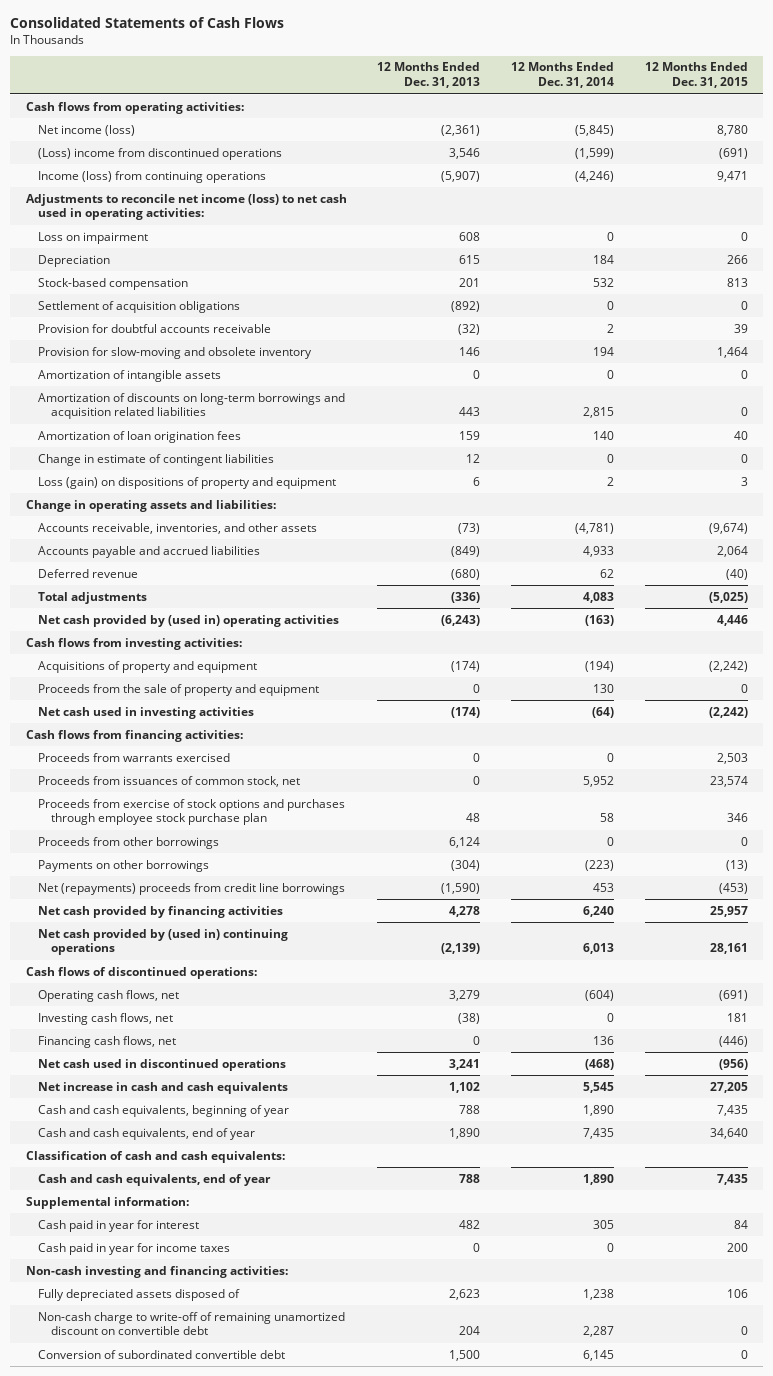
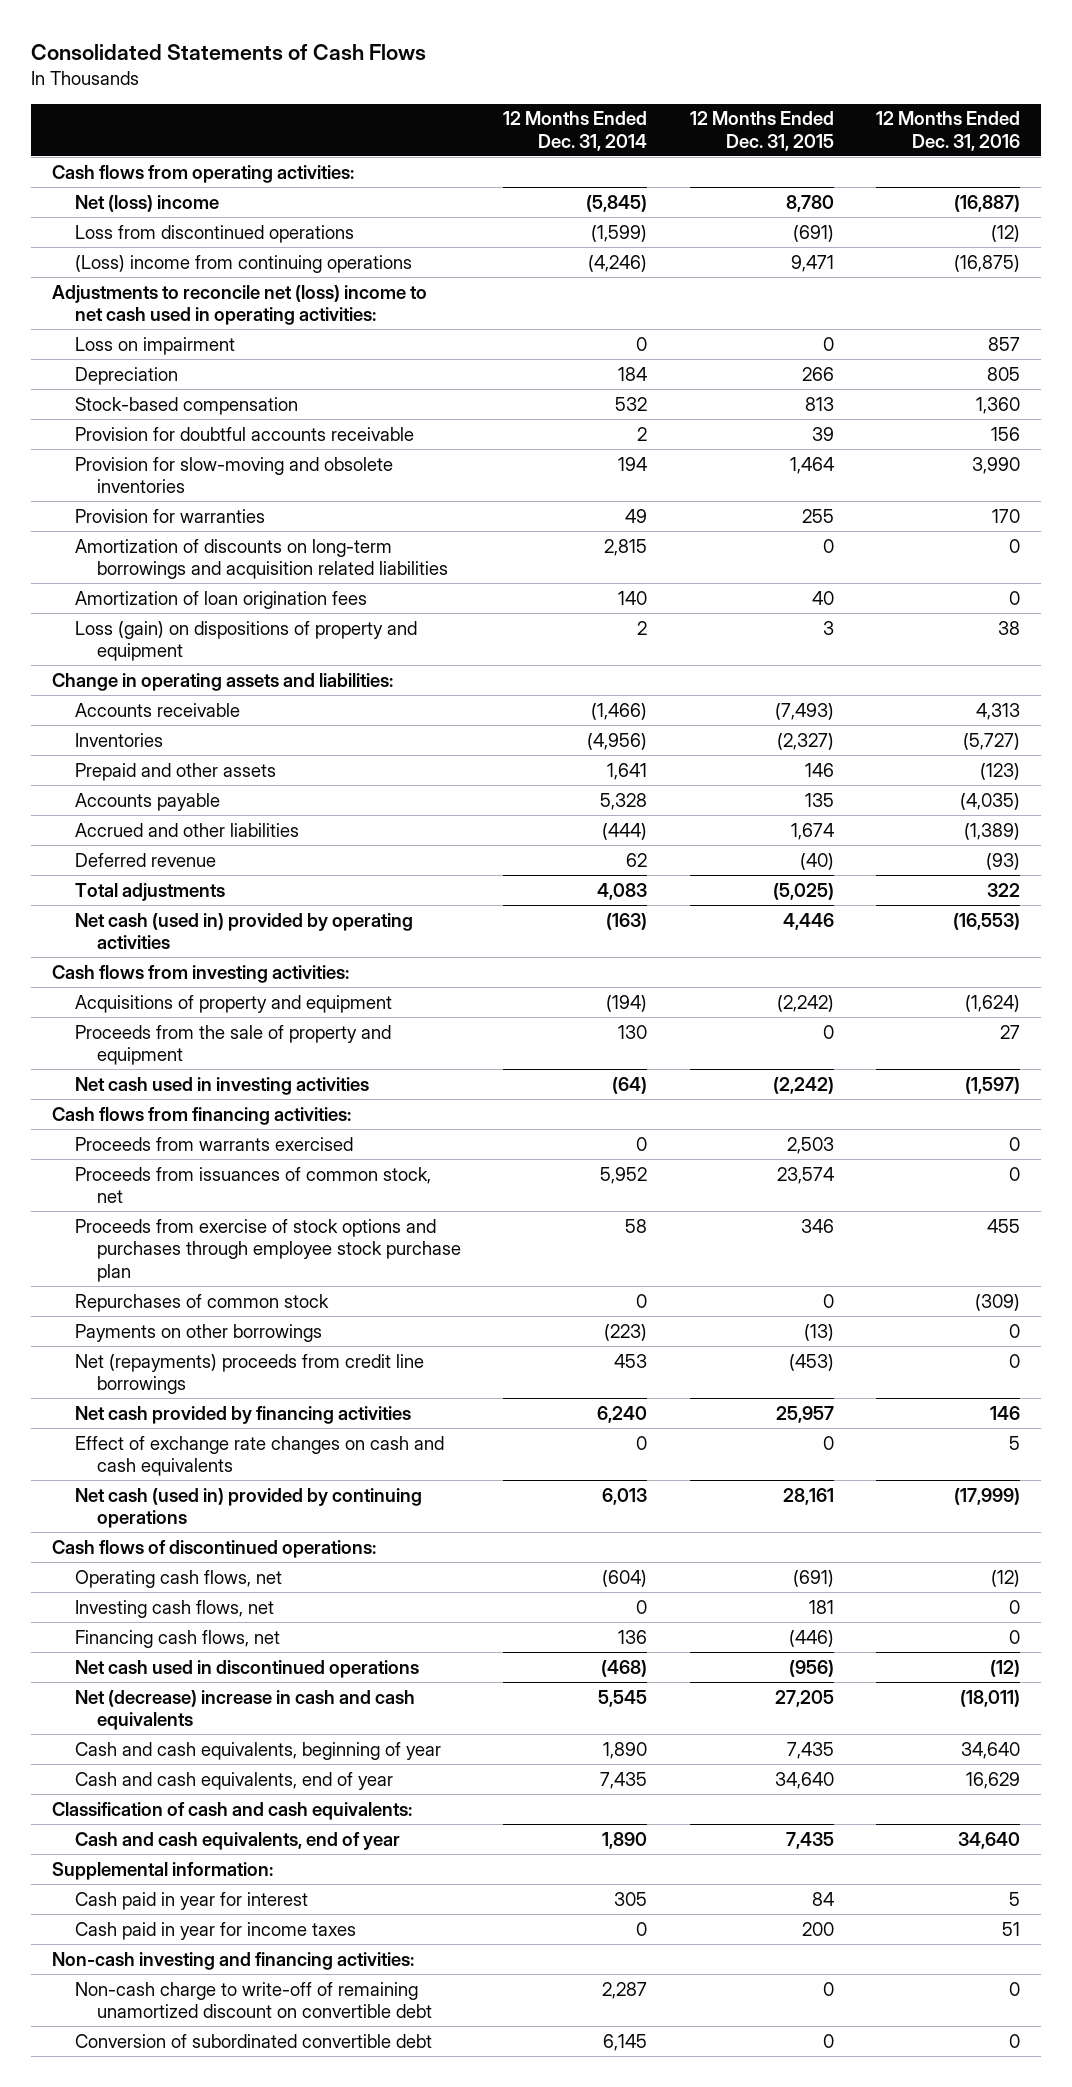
- | 12 Months Ended Dec. 31, 2013 | 12 Months Ended Dec. 31, 2014 | 12 Months Ended Dec. 31, 2015
+ | 12 Months Ended Dec. 31, 2014 | 12 Months Ended Dec. 31, 2015 | 12 Months Ended Dec. 31, 2016
- Net income (loss) | (2,361) | (5,845) | 8,780
- (Loss) income from discontinued operations | 3,546 | (1,599) | (691)
- Income (loss) from continuing operations | (5,907) | (4,246) | 9,471
- Adjustments to reconcile net income (loss) to net cash used in operating activities:
+ Net (loss) income | (5,845) | 8,780 | (16,887)
+ Loss from discontinued operations | (1,599) | (691) | (12)
+ (Loss) income from continuing operations | (4,246) | 9,471 | (16,875)
+ Adjustments to reconcile net (loss) income to net cash used in operating activities:
- Settlement of acquisition obligations | (892) | 0 | 0
- Provision for slow-moving and obsolete inventory | 146 | 194 | 1,464
- Amortization of intangible assets | 0 | 0 | 0
+ Provision for slow-moving and obsolete inventories | 194 | 1,464 | 3,990
+ Provision for warranties | 49 | 255 | 170
- Change in estimate of contingent liabilities | 12 | 0 | 0
- Accounts receivable, inventories, and other assets | (73) | (4,781) | (9,674)
- Accounts payable and accrued liabilities | (849) | 4,933 | 2,064
+ Accounts receivable | (1,466) | (7,493) | 4,313
+ Inventories | (4,956) | (2,327) | (5,727)
+ Prepaid and other assets | 1,641 | 146 | (123)
+ Accounts payable | 5,328 | 135 | (4,035)
+ Accrued and other liabilities | (444) | 1,674 | (1,389)
- Net cash provided by (used in) operating activities | (6,243) | (163) | 4,446
+ Net cash (used in) provided by operating activities | (163) | 4,446 | (16,553)
- Proceeds from other borrowings | 6,124 | 0 | 0
+ Repurchases of common stock | 0 | 0 | (309)
- Net cash provided by (used in) continuing operations | (2,139) | 6,013 | 28,161
+ Effect of exchange rate changes on cash and cash equivalents | 0 | 0 | 5
+ Net cash (used in) provided by continuing operations | 6,013 | 28,161 | (17,999)
- Net increase in cash and cash equivalents | 1,102 | 5,545 | 27,205
+ Net (decrease) increase in cash and cash equivalents | 5,545 | 27,205 | (18,011)
- Fully depreciated assets disposed of | 2,623 | 1,238 | 106

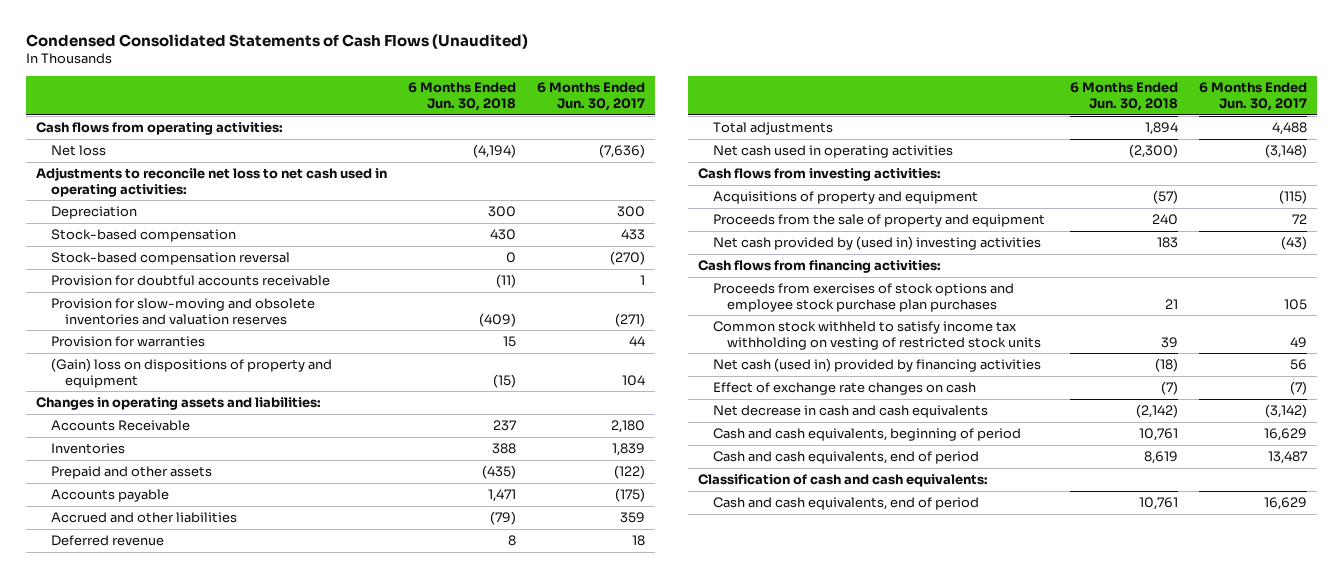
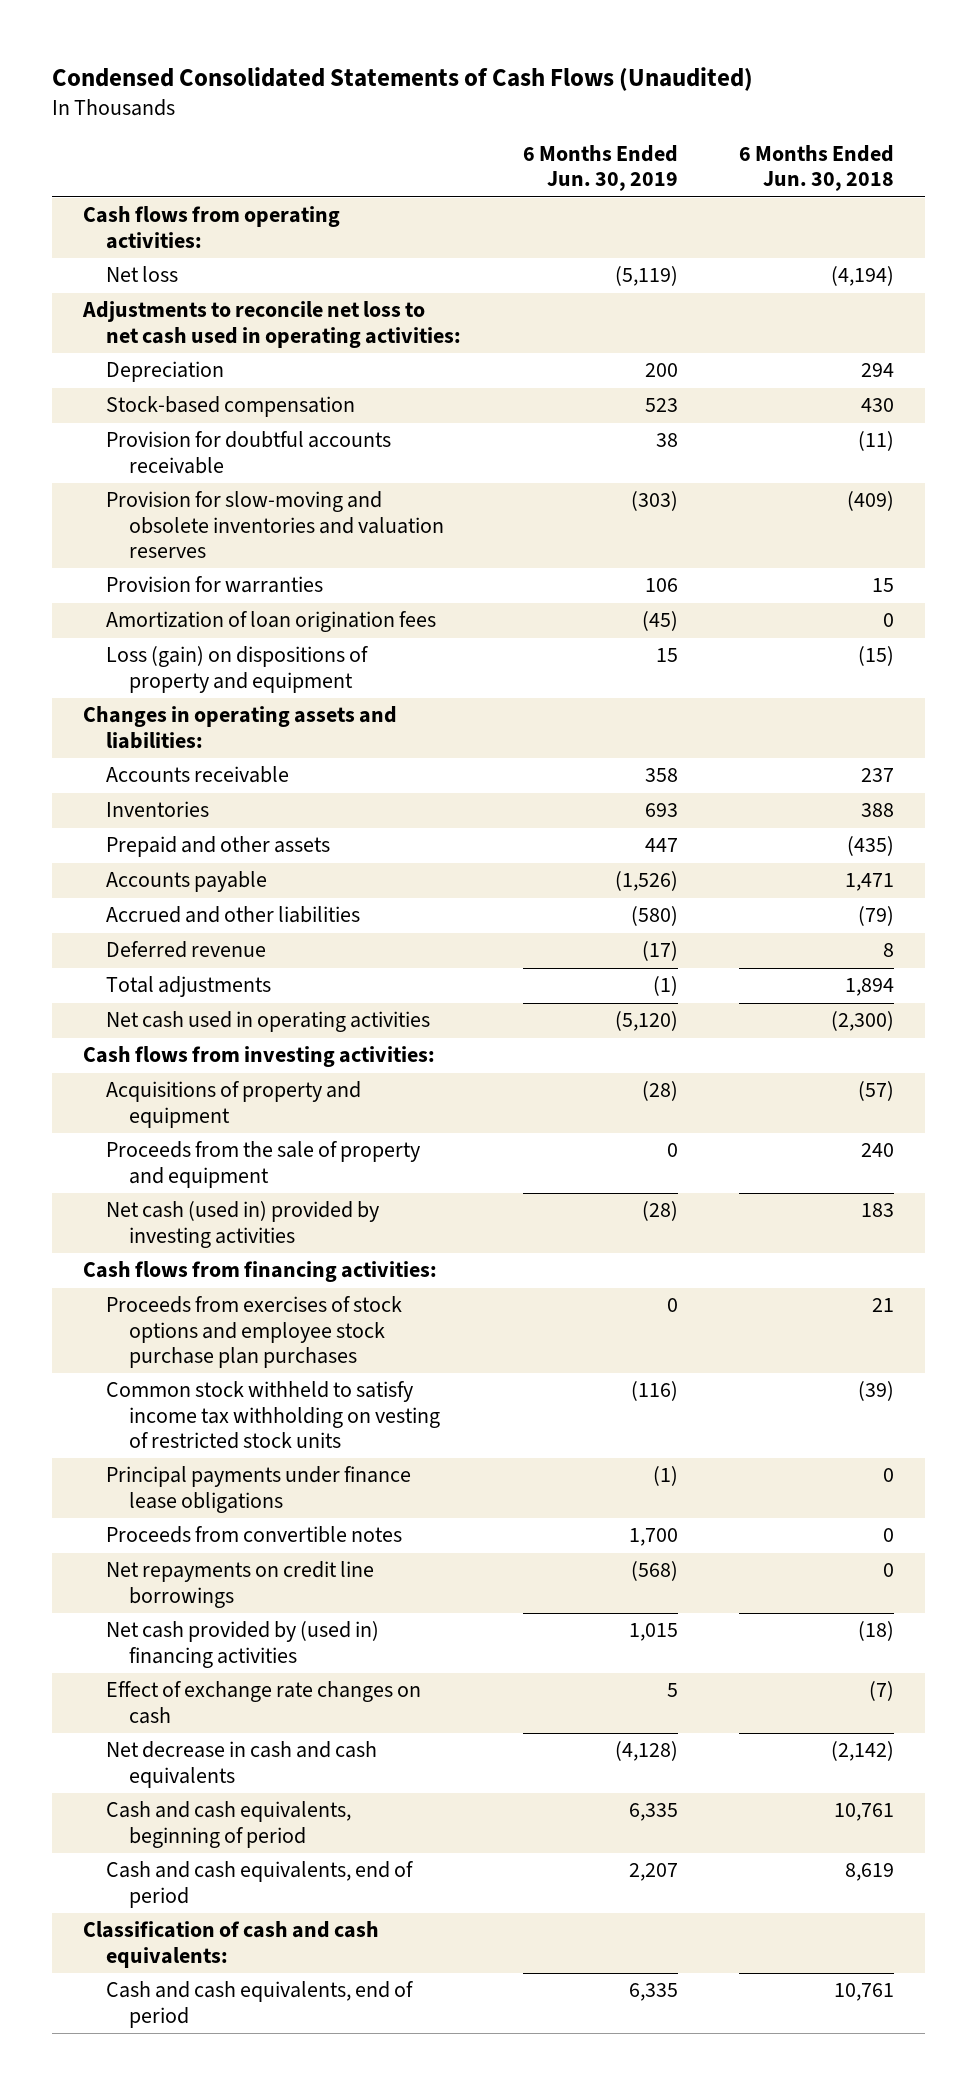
- | 6 Months Ended Jun. 30, 2018 | 6 Months Ended Jun. 30, 2017
+ | 6 Months Ended Jun. 30, 2019 | 6 Months Ended Jun. 30, 2018
- Depreciation | 300 | 300
+ Depreciation | 200 | 294
- Stock-based compensation reversal | 0 | (270)
- (Gain) loss on dispositions of property and equipment | (15) | 104
+ Amortization of loan origination fees | (45) | 0
+ Loss (gain) on dispositions of property and equipment | 15 | (15)
- Accounts Receivable | 237 | 2,180
+ Accounts receivable | 358 | 237
- Net cash provided by (used in) investing activities | 183 | (43)
+ Net cash (used in) provided by investing activities | (28) | 183
- Common stock withheld to satisfy income tax withholding on vesting of restricted stock units | 39 | 49
- Net cash (used in) provided by financing activities | (18) | 56
+ Common stock withheld to satisfy income tax withholding on vesting of restricted stock units | (116) | (39)
+ Principal payments under finance lease obligations | (1) | 0
+ Proceeds from convertible notes | 1,700 | 0
+ Net repayments on credit line borrowings | (568) | 0
+ Net cash provided by (used in) financing activities | 1,015 | (18)

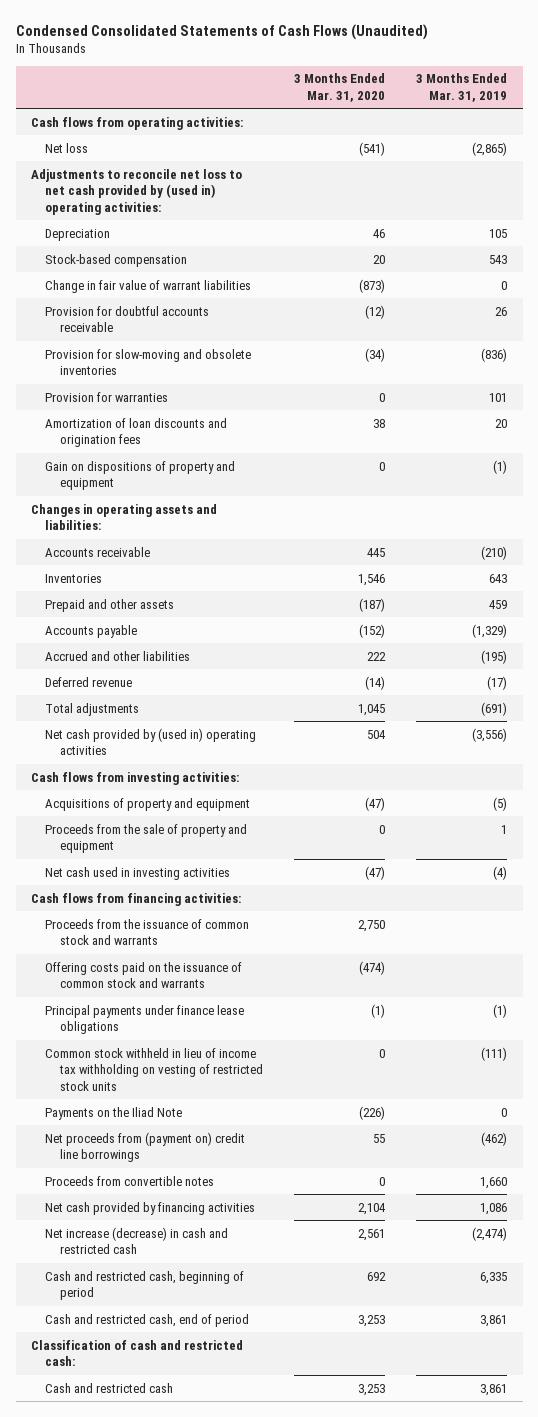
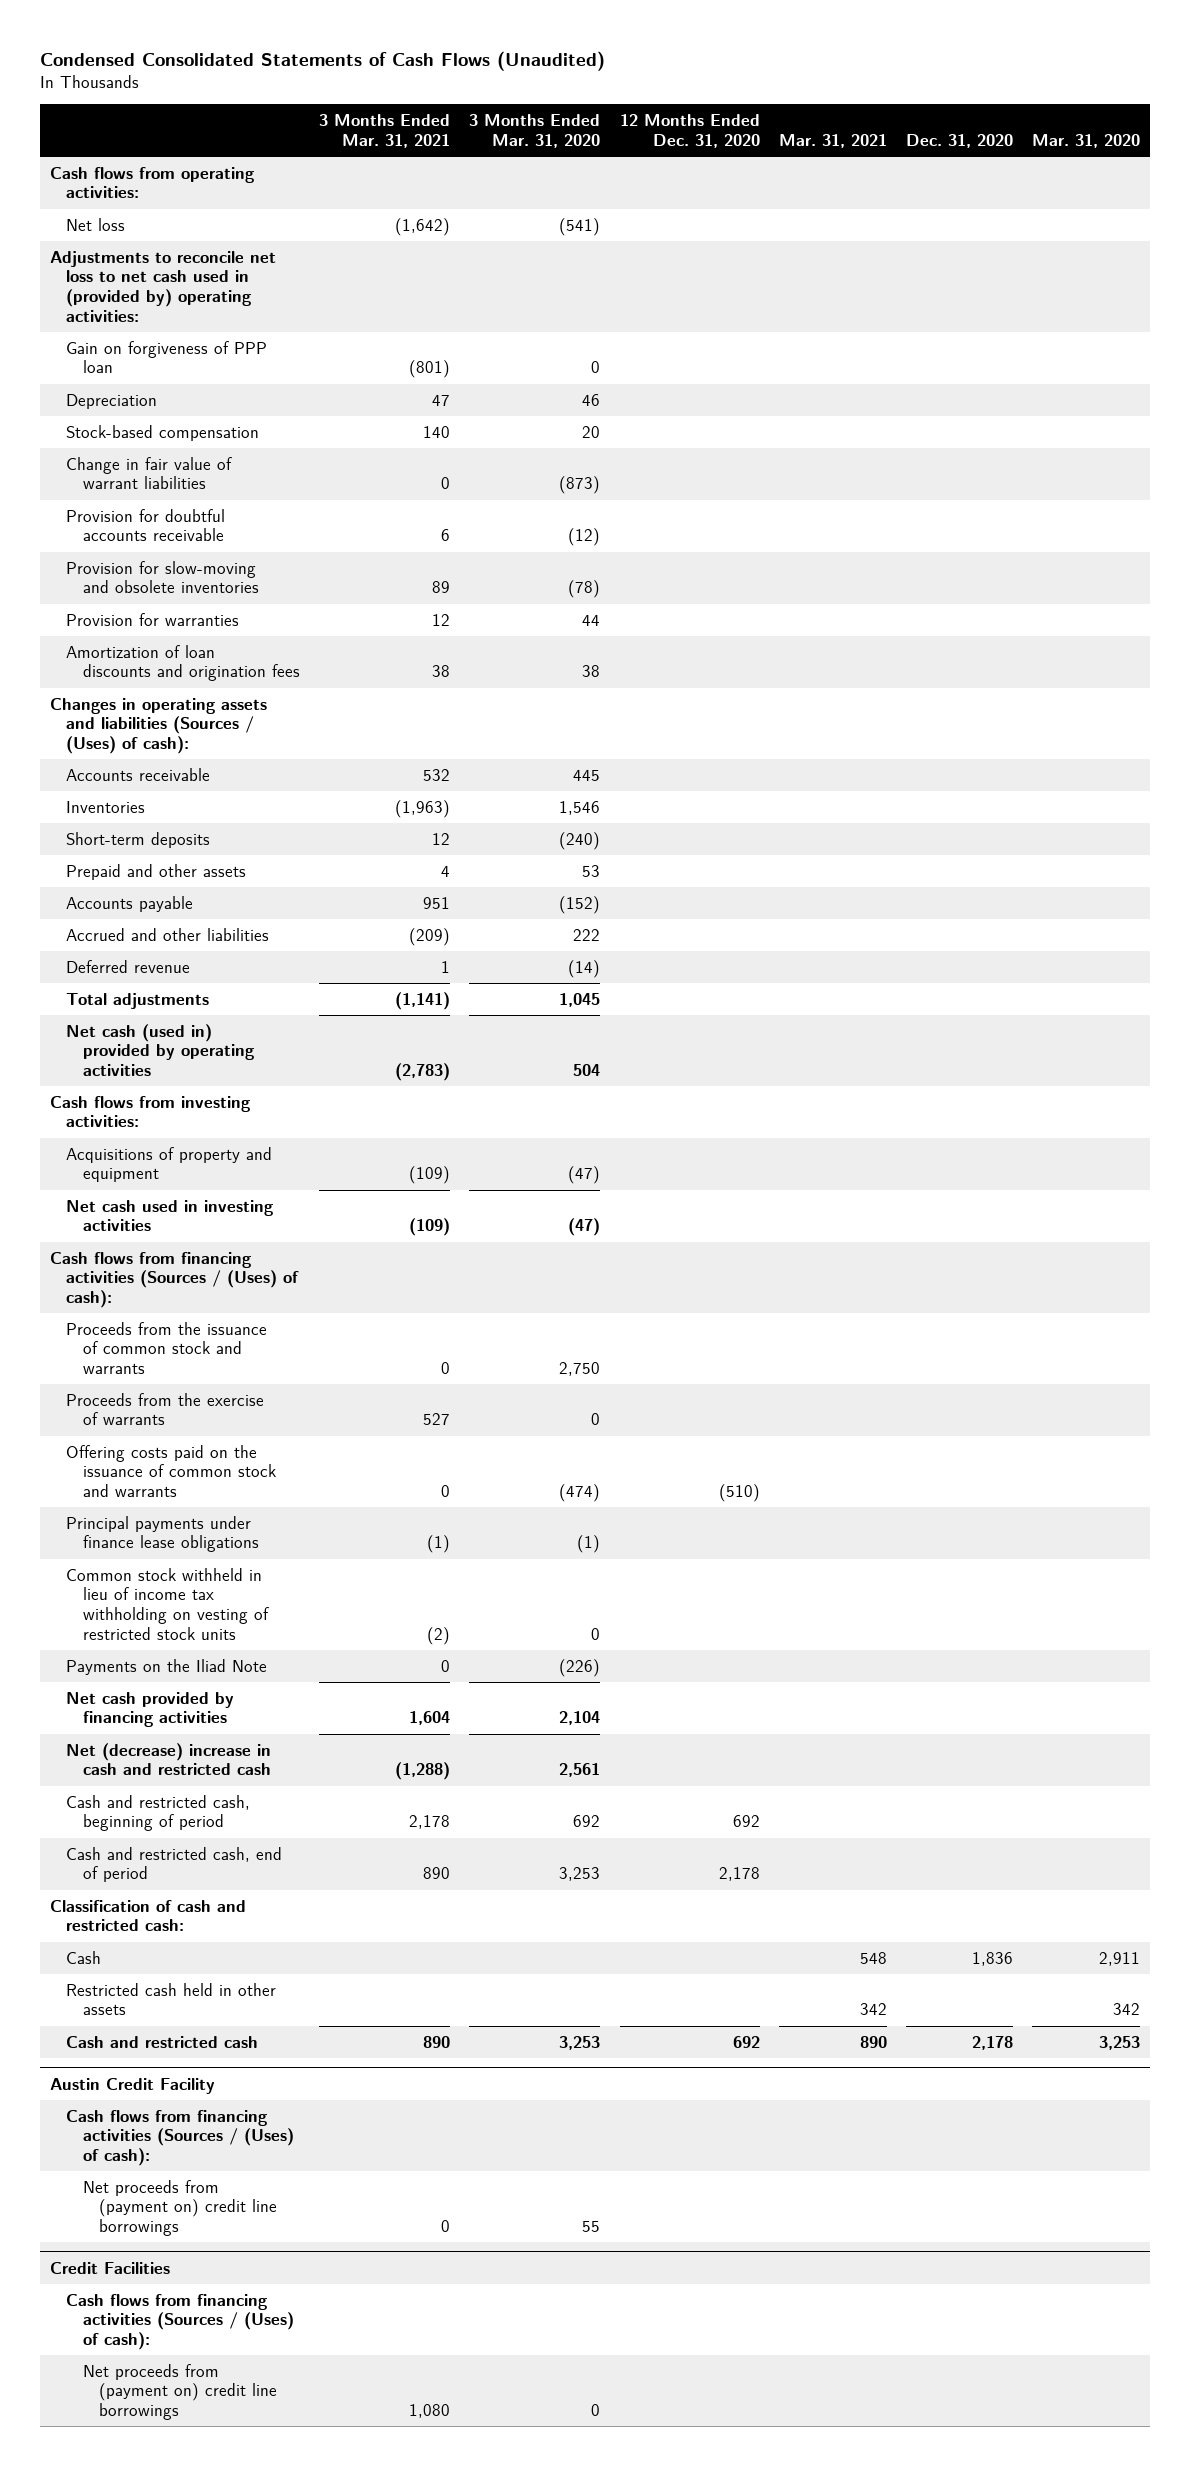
- | 3 Months Ended Mar. 31, 2020 | 3 Months Ended Mar. 31, 2019
+ | 3 Months Ended Mar. 31, 2021 | 3 Months Ended Mar. 31, 2020 | 12 Months Ended Dec. 31, 2020 | Mar. 31, 2021 | Dec. 31, 2020 | Mar. 31, 2020
- Adjustments to reconcile net loss to net cash provided by (used in) operating activities:
+ Adjustments to reconcile net loss to net cash used in (provided by) operating activities:
+ Gain on forgiveness of PPP loan | (801) | 0 | | | |
- Provision for slow-moving and obsolete inventories | (34) | (836)
- Provision for warranties | 0 | 101
+ Provision for slow-moving and obsolete inventories | 89 | (78) | | | |
+ Provision for warranties | 12 | 44 | | | |
- Gain on dispositions of property and equipment | 0 | (1)
- Changes in operating assets and liabilities:
+ Changes in operating assets and liabilities (Sources / (Uses) of cash):
- Prepaid and other assets | (187) | 459
+ Short-term deposits | 12 | (240) | | | |
+ Prepaid and other assets | 4 | 53 | | | |
- Net cash provided by (used in) operating activities | 504 | (3,556)
+ Net cash (used in) provided by operating activities | (2,783) | 504 | | | |
- Proceeds from the sale of property and equipment | 0 | 1
- Cash flows from financing activities:
+ Cash flows from financing activities (Sources / (Uses) of cash):
+ Proceeds from the exercise of warrants | 527 | 0 | | | |
- Net proceeds from (payment on) credit line borrowings | 55 | (462)
- Proceeds from convertible notes | 0 | 1,660
- Net increase (decrease) in cash and restricted cash | 2,561 | (2,474)
+ Net (decrease) increase in cash and restricted cash | (1,288) | 2,561 | | | |
+ Cash | | | | 548 | 1,836 | 2,911
+ Restricted cash held in other assets | | | | 342 | | 342
+ Austin Credit Facility
+ Cash flows from financing activities (Sources / (Uses) of cash):
+ Net proceeds from (payment on) credit line borrowings | 0 | 55 | | | |
+ Credit Facilities
+ Cash flows from financing activities (Sources / (Uses) of cash):
+ Net proceeds from (payment on) credit line borrowings | 1,080 | 0 | | | |

